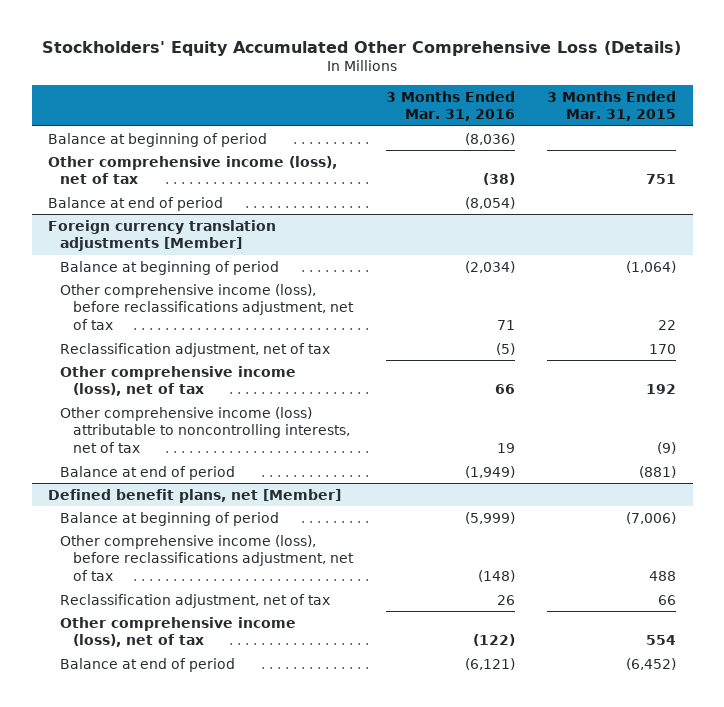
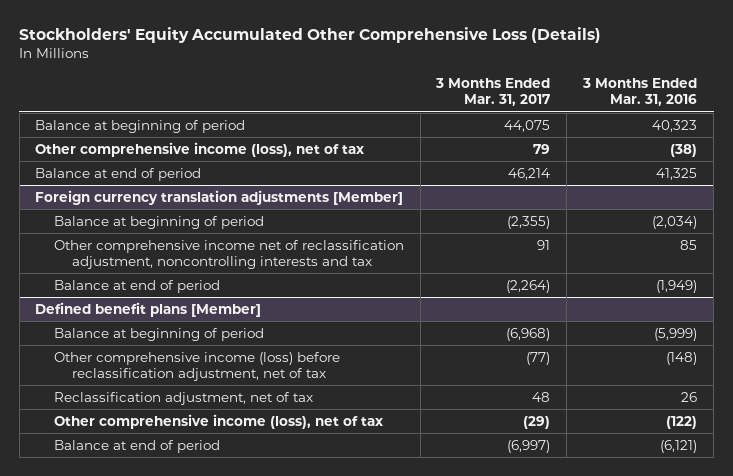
- | 3 Months Ended Mar. 31, 2016 | 3 Months Ended Mar. 31, 2015
+ | 3 Months Ended Mar. 31, 2017 | 3 Months Ended Mar. 31, 2016
- Balance at beginning of period | (8,036) |
+ Balance at beginning of period | 44,075 | 40,323
- Balance at end of period | (8,054) |
+ Balance at end of period | 46,214 | 41,325
@ Foreign currency translation adjustments [Member]
- Other comprehensive income (loss), before reclassifications adjustment, net of tax | 71 | 22
- Reclassification adjustment, net of tax | (5) | 170
- Other comprehensive income (loss), net of tax | 66 | 192
- Other comprehensive income (loss) attributable to noncontrolling interests, net of tax | 19 | (9)
+ Other comprehensive income net of reclassification adjustment, noncontrolling interests and tax | 91 | 85
- Defined benefit plans, net [Member]
+ Defined benefit plans [Member]
- Other comprehensive income (loss), before reclassifications adjustment, net of tax | (148) | 488
+ Other comprehensive income (loss) before reclassification adjustment, net of tax | (77) | (148)

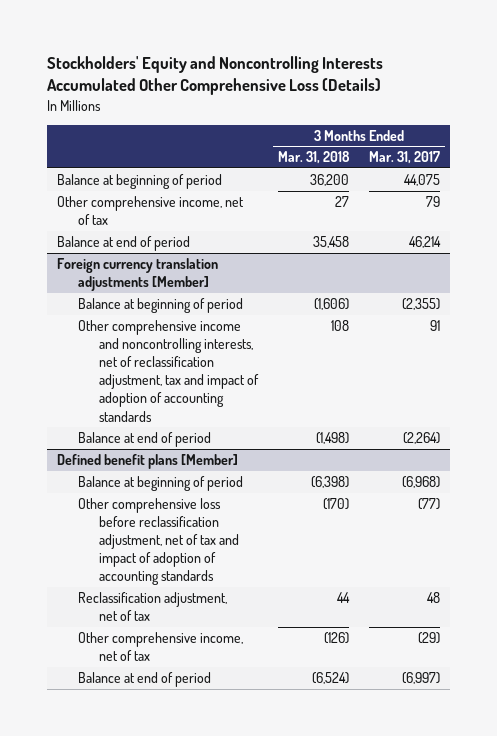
- Stockholders' Equity Accumulated Other Comprehensive Loss (Details)
+ Stockholders' Equity and Noncontrolling Interests Accumulated Other Comprehensive Loss (Details)
- | 3 Months Ended Mar. 31, 2017 | 3 Months Ended Mar. 31, 2016
+ | 3 Months Ended Mar. 31, 2018 | 3 Months Ended Mar. 31, 2017
- Other comprehensive income (loss), net of tax | 79 | (38)
+ Other comprehensive income, net of tax | 27 | 79
@ Foreign currency translation adjustments [Member]
- Other comprehensive income net of reclassification adjustment, noncontrolling interests and tax | 91 | 85
+ Other comprehensive income and noncontrolling interests, net of reclassification adjustment, tax and impact of adoption of accounting standards | 108 | 91
@ Defined benefit plans [Member]
- Other comprehensive income (loss) before reclassification adjustment, net of tax | (77) | (148)
+ Other comprehensive loss before reclassification adjustment, net of tax and impact of adoption of accounting standards | (170) | (77)
- Other comprehensive income (loss), net of tax | (29) | (122)
+ Other comprehensive income, net of tax | (126) | (29)

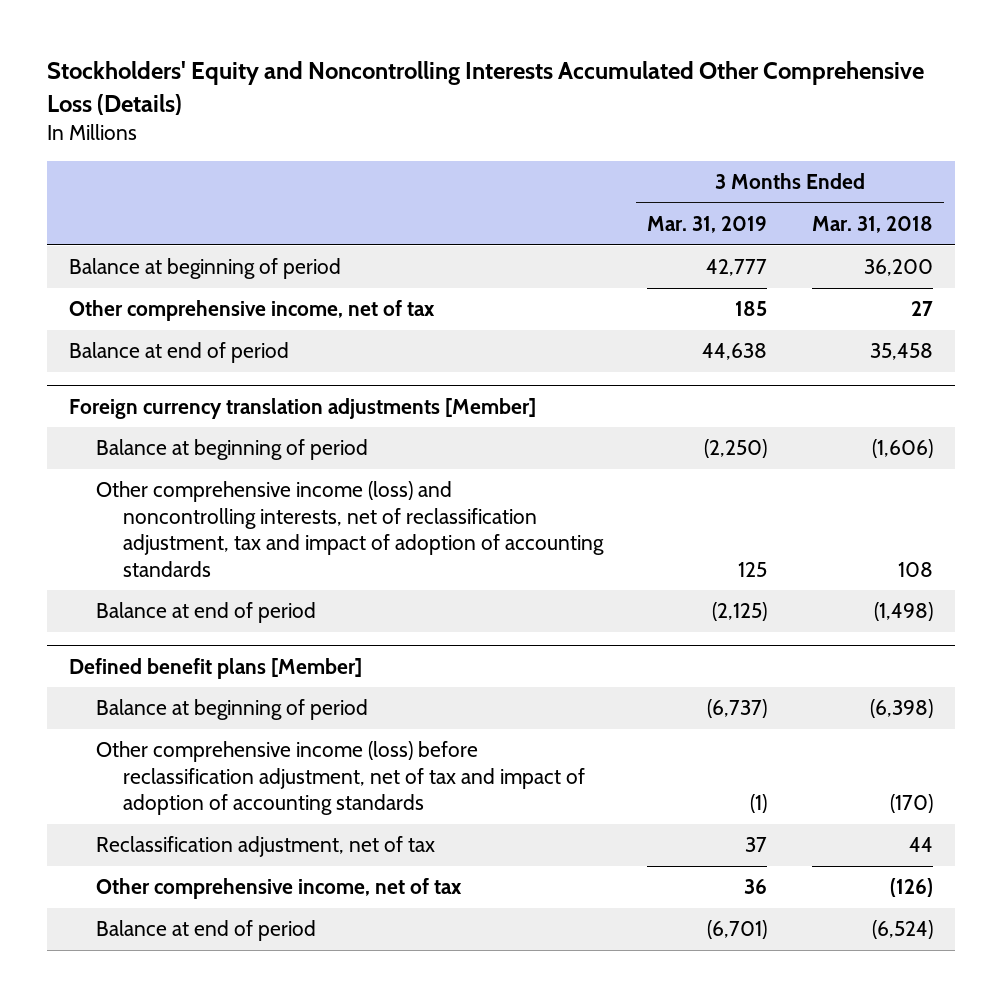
- | 3 Months Ended Mar. 31, 2018 | 3 Months Ended Mar. 31, 2017
+ | 3 Months Ended Mar. 31, 2019 | 3 Months Ended Mar. 31, 2018
@ Foreign currency translation adjustments [Member]
- Other comprehensive income and noncontrolling interests, net of reclassification adjustment, tax and impact of adoption of accounting standards | 108 | 91
+ Other comprehensive income (loss) and noncontrolling interests, net of reclassification adjustment, tax and impact of adoption of accounting standards | 125 | 108
@ Defined benefit plans [Member]
- Other comprehensive loss before reclassification adjustment, net of tax and impact of adoption of accounting standards | (170) | (77)
+ Other comprehensive income (loss) before reclassification adjustment, net of tax and impact of adoption of accounting standards | (1) | (170)

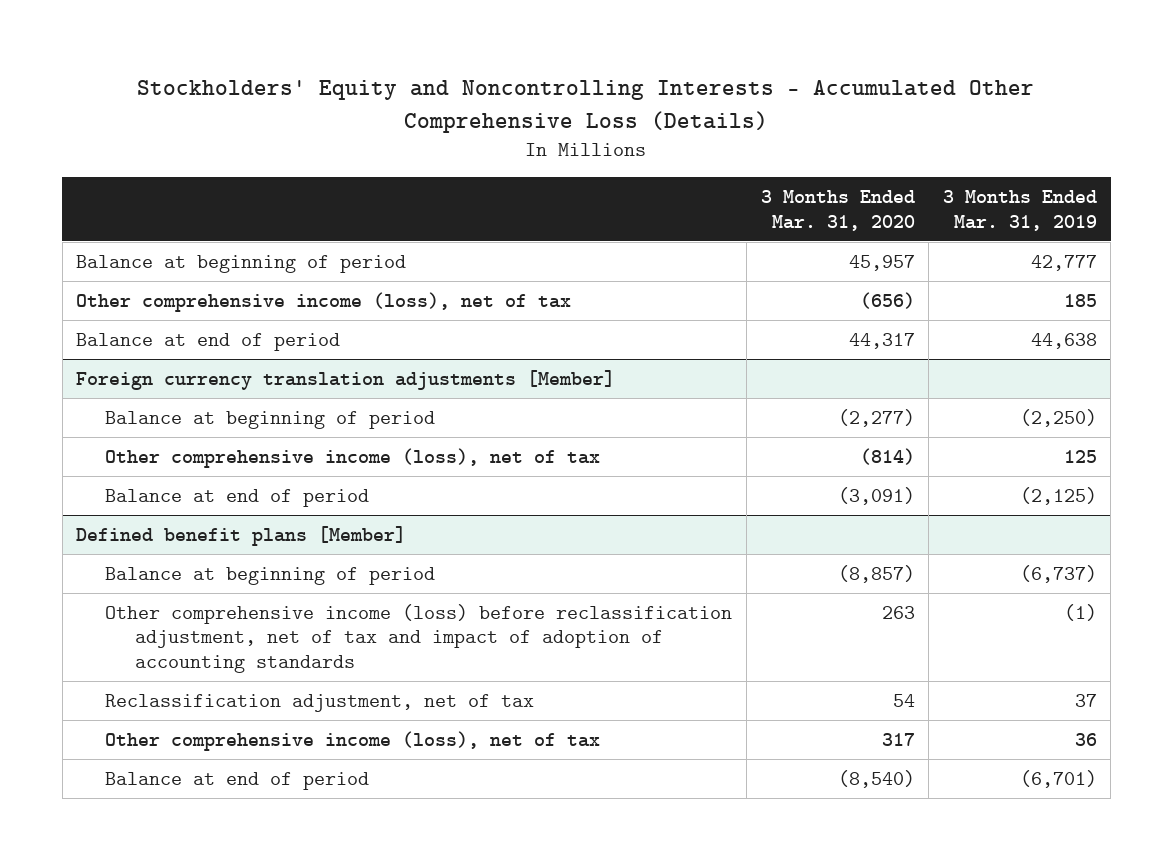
- Stockholders' Equity and Noncontrolling Interests Accumulated Other Comprehensive Loss (Details)
+ Stockholders' Equity and Noncontrolling Interests - Accumulated Other Comprehensive Loss (Details)
- | 3 Months Ended Mar. 31, 2019 | 3 Months Ended Mar. 31, 2018
+ | 3 Months Ended Mar. 31, 2020 | 3 Months Ended Mar. 31, 2019
- Other comprehensive income, net of tax | 185 | 27
+ Other comprehensive income (loss), net of tax | (656) | 185
@ Foreign currency translation adjustments [Member]
- Other comprehensive income (loss) and noncontrolling interests, net of reclassification adjustment, tax and impact of adoption of accounting standards | 125 | 108
+ Other comprehensive income (loss), net of tax | (814) | 125
@ Defined benefit plans [Member]
- Other comprehensive income, net of tax | 36 | (126)
+ Other comprehensive income (loss), net of tax | 317 | 36

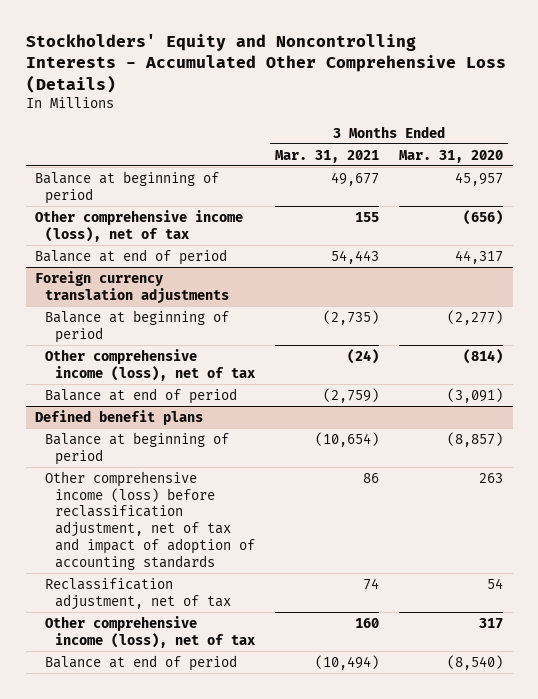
- | 3 Months Ended Mar. 31, 2020 | 3 Months Ended Mar. 31, 2019
+ | 3 Months Ended Mar. 31, 2021 | 3 Months Ended Mar. 31, 2020
- Foreign currency translation adjustments [Member]
+ Foreign currency translation adjustments
- Defined benefit plans [Member]
+ Defined benefit plans

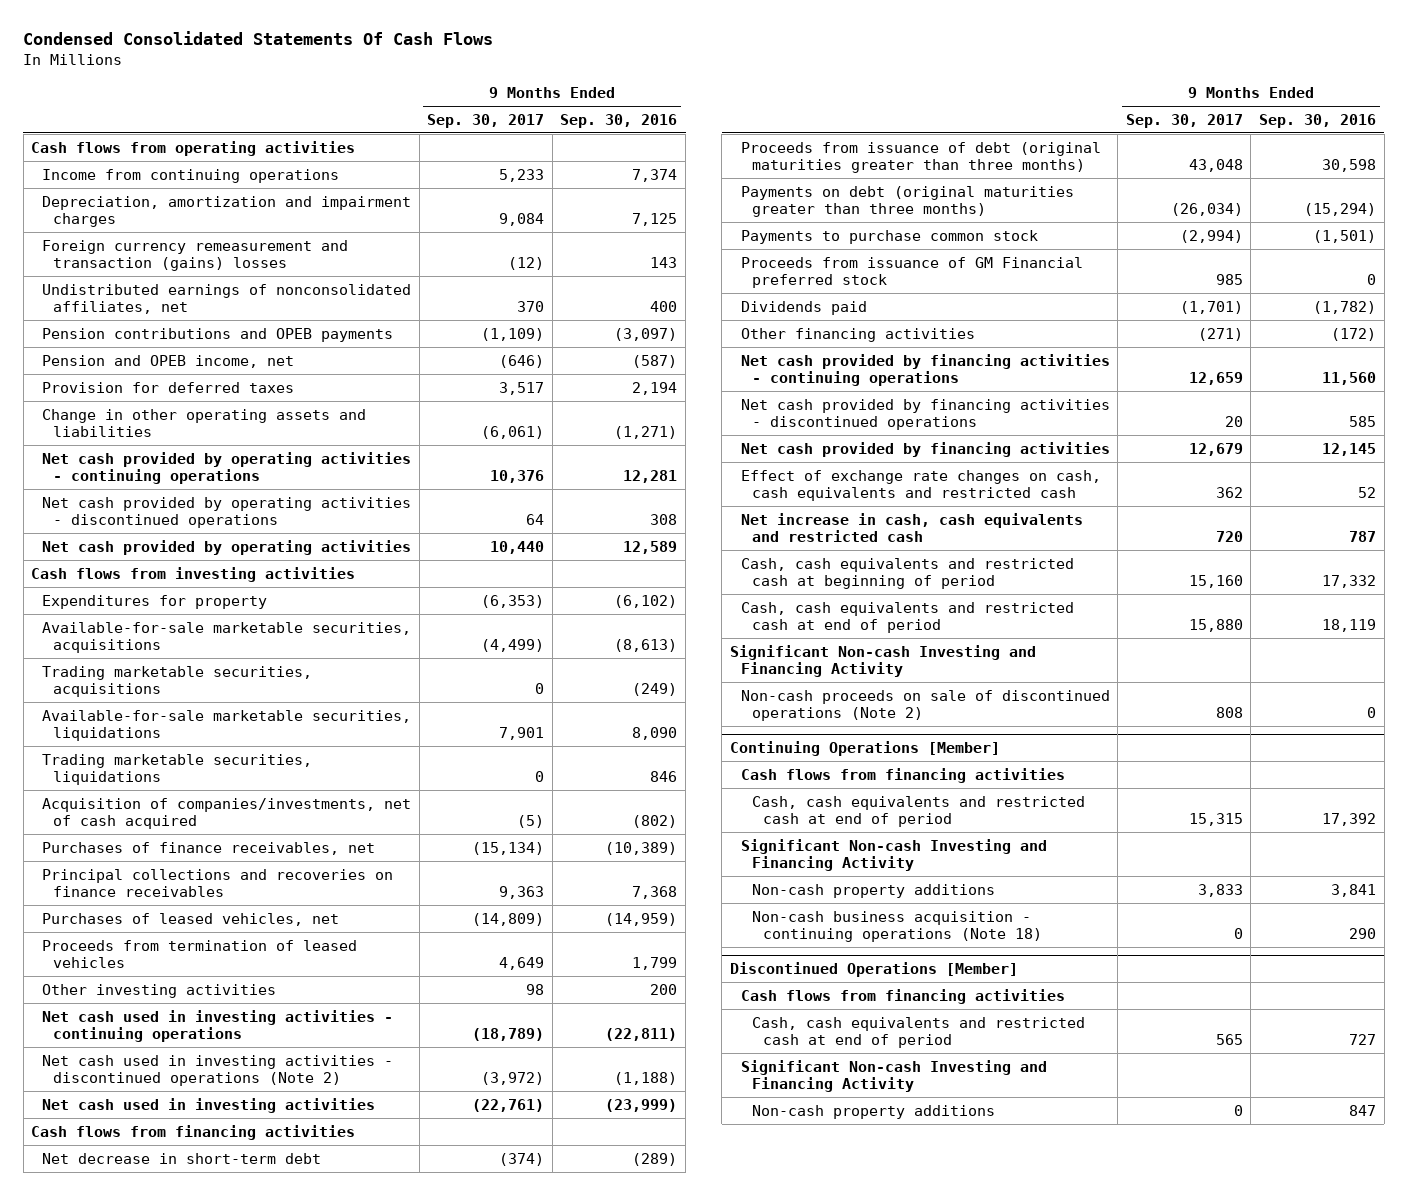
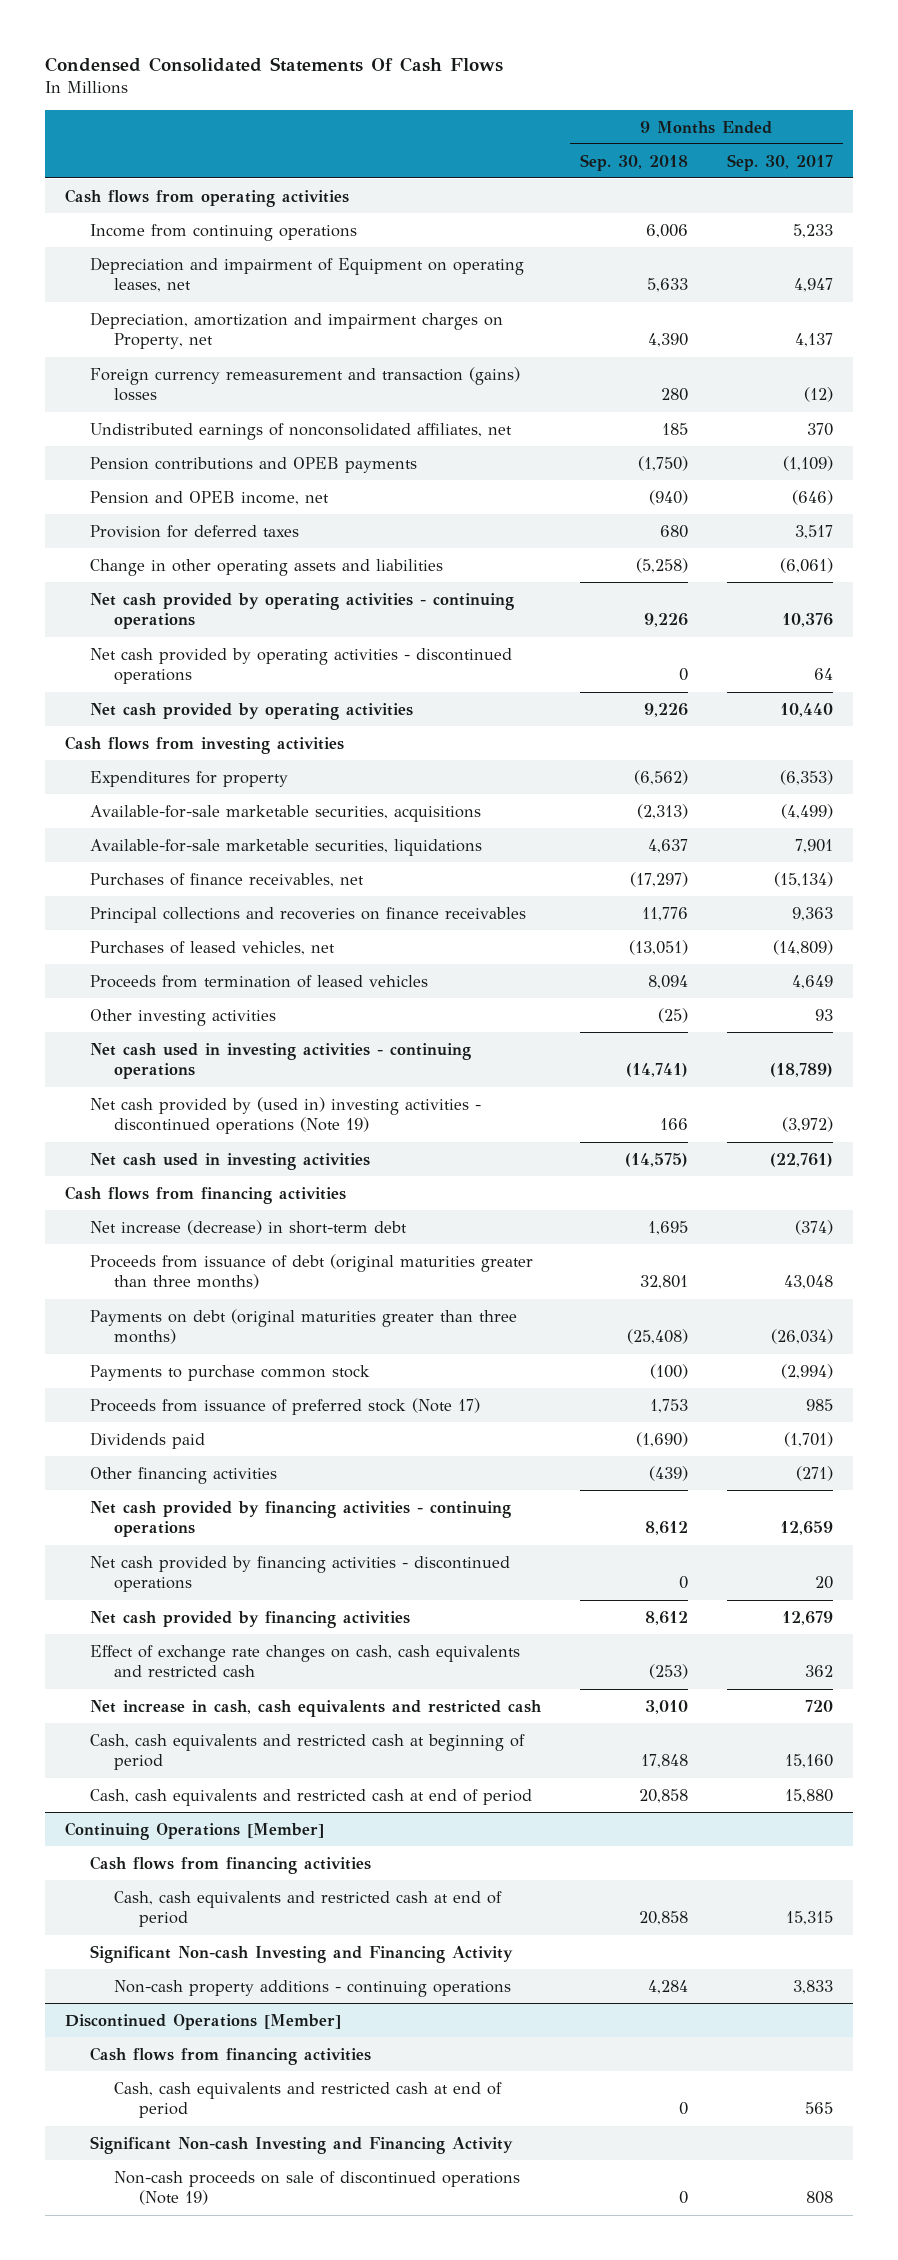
- | 9 Months Ended Sep. 30, 2017 | 9 Months Ended Sep. 30, 2016
+ | 9 Months Ended Sep. 30, 2018 | 9 Months Ended Sep. 30, 2017
- Depreciation, amortization and impairment charges | 9,084 | 7,125
+ Depreciation and impairment of Equipment on operating leases, net | 5,633 | 4,947
+ Depreciation, amortization and impairment charges on Property, net | 4,390 | 4,137
- Trading marketable securities, acquisitions | 0 | (249)
- Trading marketable securities, liquidations | 0 | 846
- Acquisition of companies/investments, net of cash acquired | (5) | (802)
- Other investing activities | 98 | 200
+ Other investing activities | (25) | 93
- Net cash used in investing activities - discontinued operations (Note 2) | (3,972) | (1,188)
+ Net cash provided by (used in) investing activities - discontinued operations (Note 19) | 166 | (3,972)
- Net decrease in short-term debt | (374) | (289)
+ Net increase (decrease) in short-term debt | 1,695 | (374)
- Proceeds from issuance of GM Financial preferred stock | 985 | 0
+ Proceeds from issuance of preferred stock (Note 17) | 1,753 | 985
- Significant Non-cash Investing and Financing Activity
- Non-cash proceeds on sale of discontinued operations (Note 2) | 808 | 0
@ Continuing Operations [Member]
- Non-cash property additions | 3,833 | 3,841
- Non-cash business acquisition - continuing operations (Note 18) | 0 | 290
+ Non-cash property additions - continuing operations | 4,284 | 3,833
@ Discontinued Operations [Member]
- Non-cash property additions | 0 | 847
+ Non-cash proceeds on sale of discontinued operations (Note 19) | 0 | 808

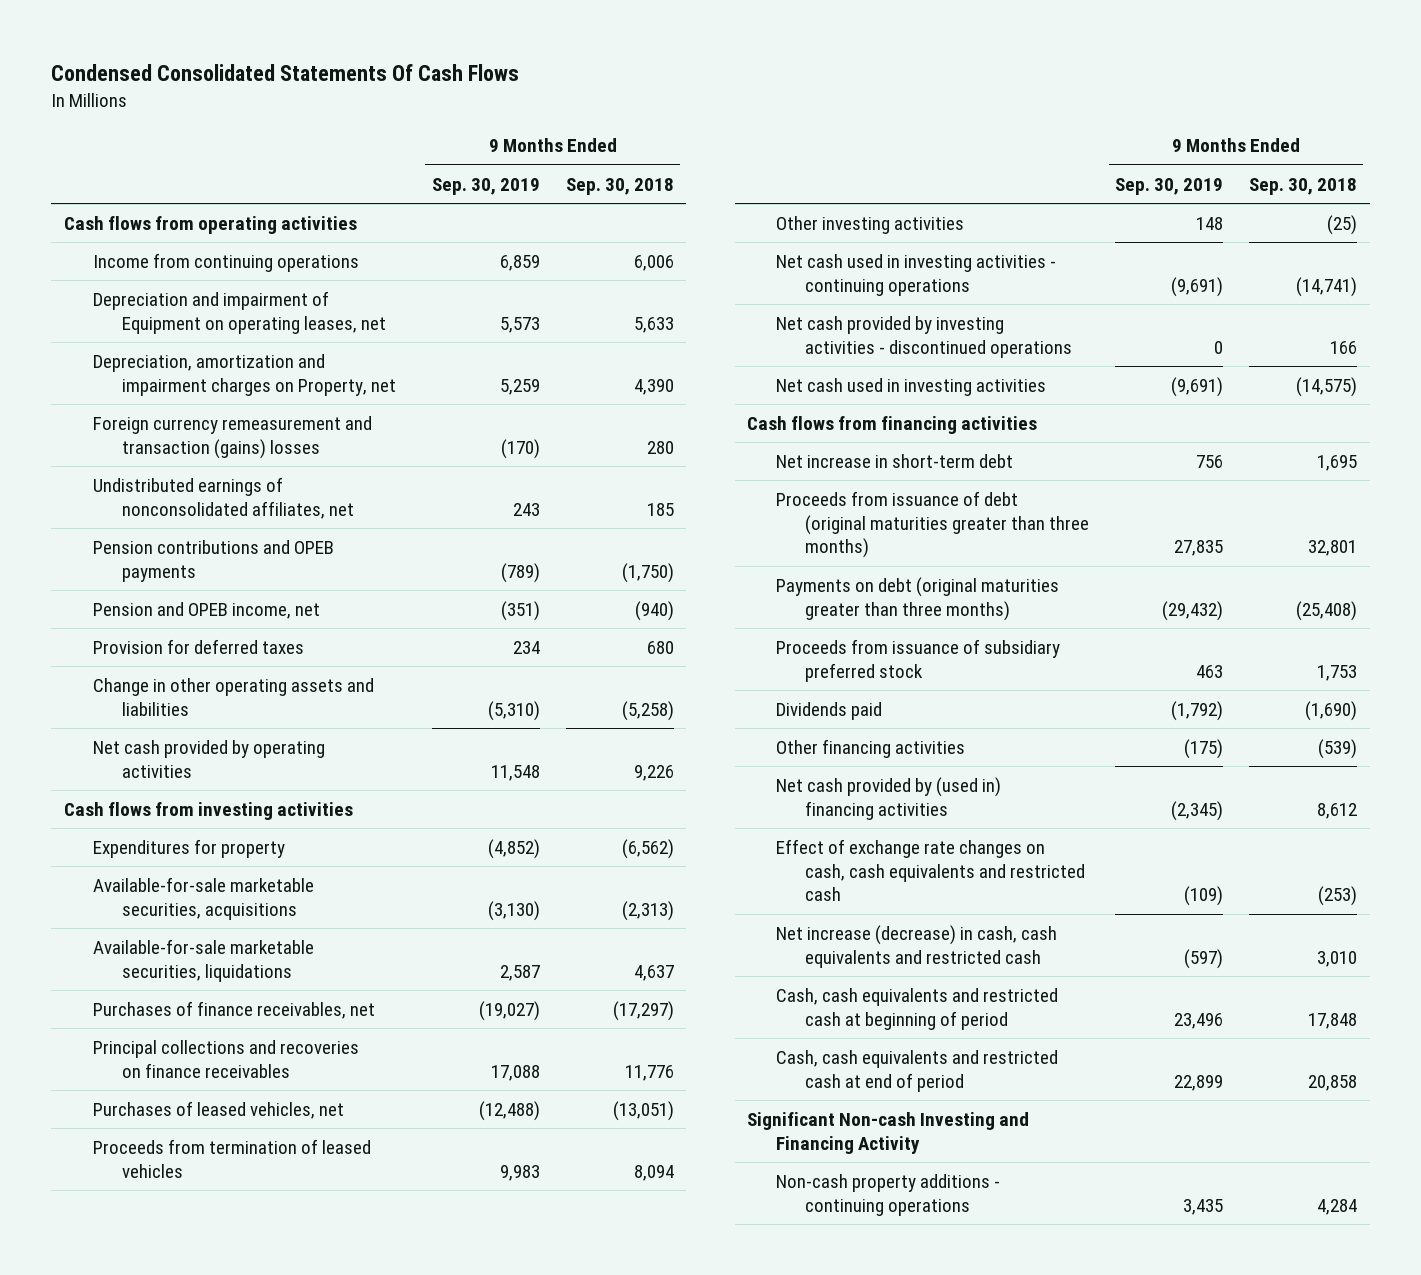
- | 9 Months Ended Sep. 30, 2018 | 9 Months Ended Sep. 30, 2017
+ | 9 Months Ended Sep. 30, 2019 | 9 Months Ended Sep. 30, 2018
- Net cash provided by operating activities - continuing operations | 9,226 | 10,376
- Net cash provided by operating activities - discontinued operations | 0 | 64
- Net cash provided by (used in) investing activities - discontinued operations (Note 19) | 166 | (3,972)
+ Net cash provided by investing activities - discontinued operations | 0 | 166
- Net increase (decrease) in short-term debt | 1,695 | (374)
+ Net increase in short-term debt | 756 | 1,695
- Payments to purchase common stock | (100) | (2,994)
- Proceeds from issuance of preferred stock (Note 17) | 1,753 | 985
+ Proceeds from issuance of subsidiary preferred stock | 463 | 1,753
- Other financing activities | (439) | (271)
- Net cash provided by financing activities - continuing operations | 8,612 | 12,659
- Net cash provided by financing activities - discontinued operations | 0 | 20
- Net cash provided by financing activities | 8,612 | 12,679
+ Other financing activities | (175) | (539)
+ Net cash provided by (used in) financing activities | (2,345) | 8,612
- Net increase in cash, cash equivalents and restricted cash | 3,010 | 720
+ Net increase (decrease) in cash, cash equivalents and restricted cash | (597) | 3,010
- Continuing Operations [Member]
- Cash flows from financing activities
- Cash, cash equivalents and restricted cash at end of period | 20,858 | 15,315
- Discontinued Operations [Member]
- Cash flows from financing activities
- Cash, cash equivalents and restricted cash at end of period | 0 | 565
- Significant Non-cash Investing and Financing Activity
- Non-cash proceeds on sale of discontinued operations (Note 19) | 0 | 808

